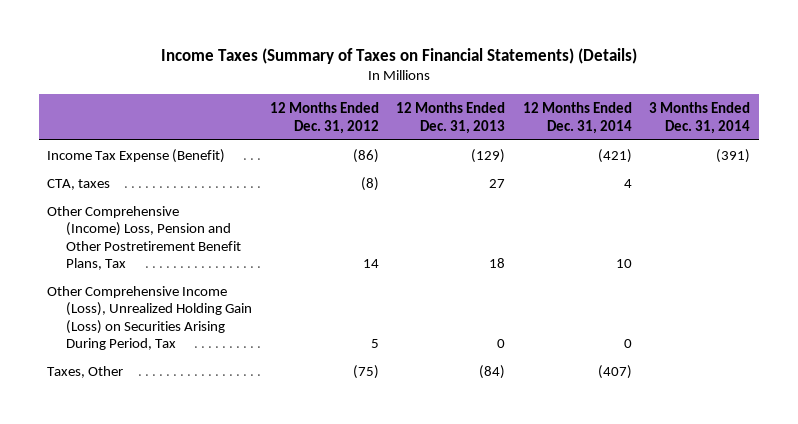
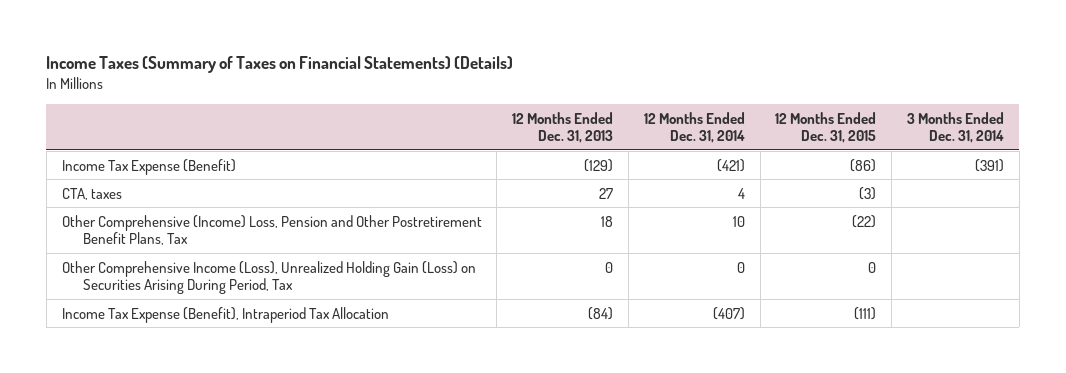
- | 12 Months Ended Dec. 31, 2012 | 12 Months Ended Dec. 31, 2013 | 12 Months Ended Dec. 31, 2014 | 3 Months Ended Dec. 31, 2014
+ | 12 Months Ended Dec. 31, 2013 | 12 Months Ended Dec. 31, 2014 | 12 Months Ended Dec. 31, 2015 | 3 Months Ended Dec. 31, 2014
- Taxes, Other | (75) | (84) | (407) |
+ Income Tax Expense (Benefit), Intraperiod Tax Allocation | (84) | (407) | (111) |

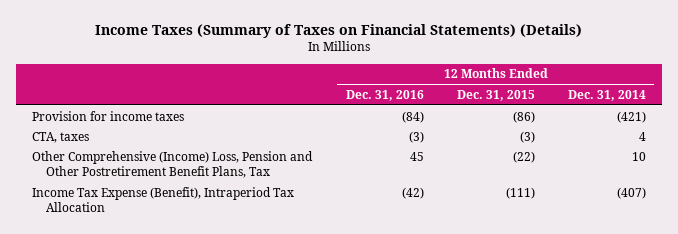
- | 12 Months Ended Dec. 31, 2013 | 12 Months Ended Dec. 31, 2014 | 12 Months Ended Dec. 31, 2015 | 3 Months Ended Dec. 31, 2014
+ | 12 Months Ended Dec. 31, 2016 | 12 Months Ended Dec. 31, 2015 | 12 Months Ended Dec. 31, 2014
- Income Tax Expense (Benefit) | (129) | (421) | (86) | (391)
+ Provision for income taxes | (84) | (86) | (421)
- Other Comprehensive Income (Loss), Unrealized Holding Gain (Loss) on Securities Arising During Period, Tax | 0 | 0 | 0 |

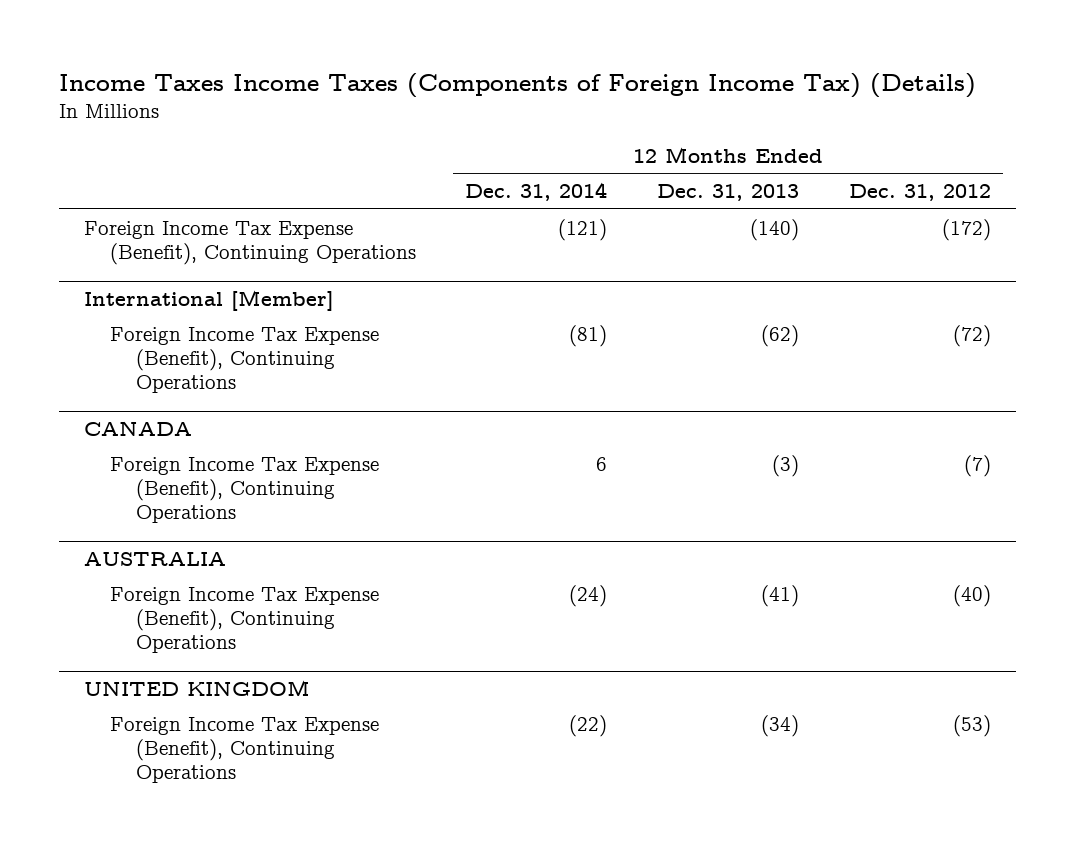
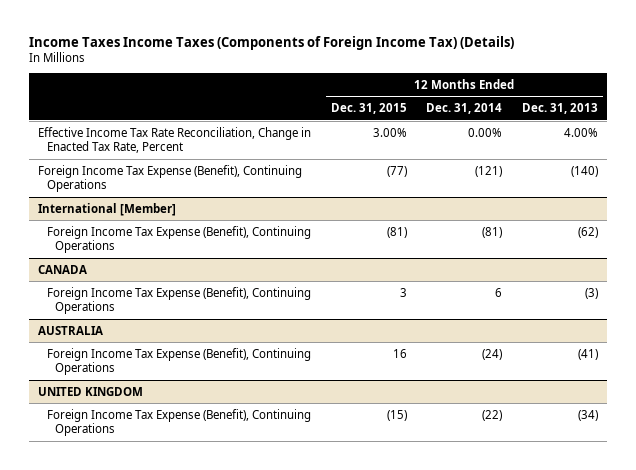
- | 12 Months Ended Dec. 31, 2014 | 12 Months Ended Dec. 31, 2013 | 12 Months Ended Dec. 31, 2012
+ | 12 Months Ended Dec. 31, 2015 | 12 Months Ended Dec. 31, 2014 | 12 Months Ended Dec. 31, 2013
+ Effective Income Tax Rate Reconciliation, Change in Enacted Tax Rate, Percent | 3.00% | 0.00% | 4.00%

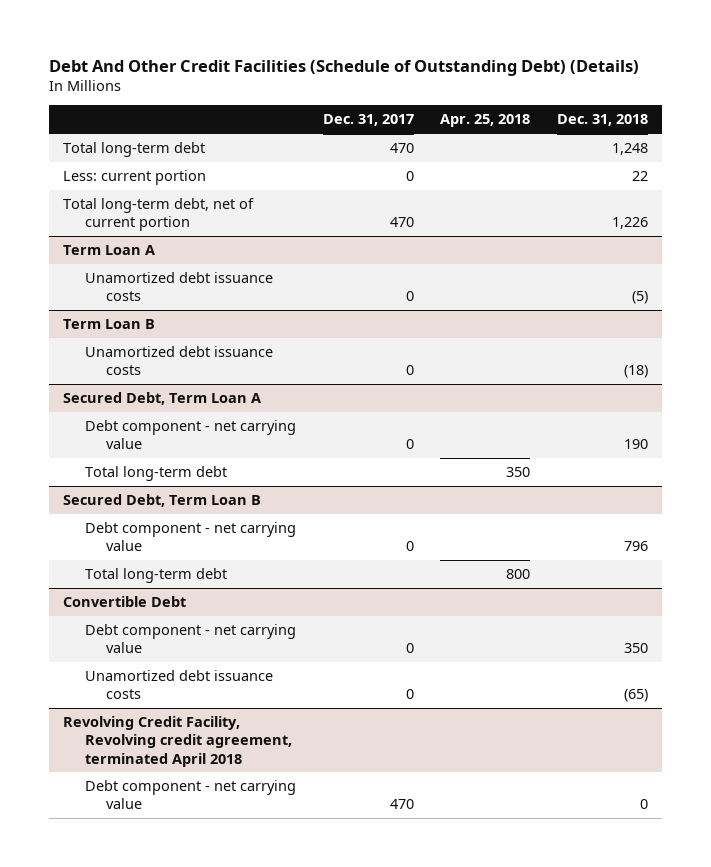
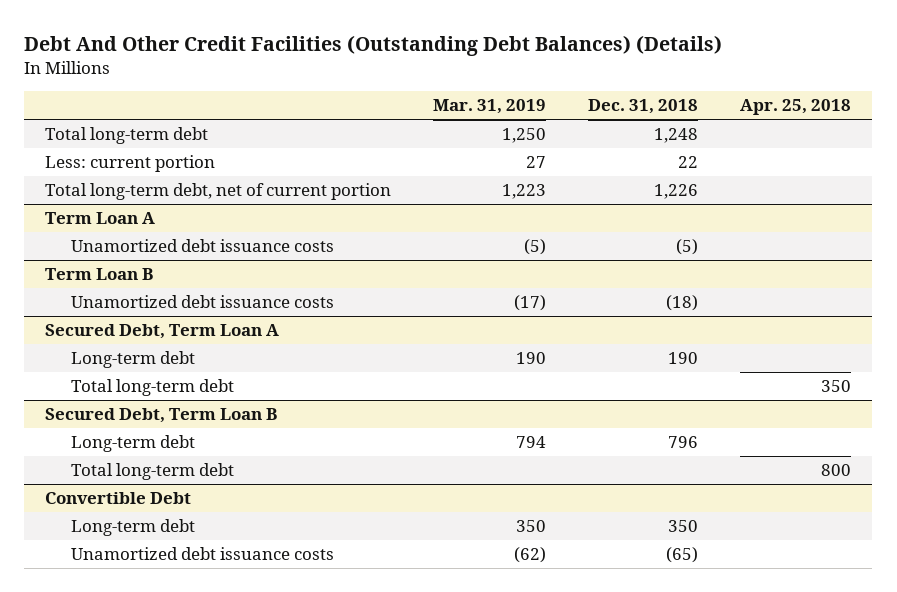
- Debt And Other Credit Facilities (Schedule of Outstanding Debt) (Details)
+ Debt And Other Credit Facilities (Outstanding Debt Balances) (Details)
- | Dec. 31, 2017 | Apr. 25, 2018 | Dec. 31, 2018
+ | Mar. 31, 2019 | Dec. 31, 2018 | Apr. 25, 2018
@ Secured Debt, Term Loan A
- Debt component - net carrying value | 0 | | 190
+ Long-term debt | 190 | 190 |
@ Secured Debt, Term Loan B
- Debt component - net carrying value | 0 | | 796
+ Long-term debt | 794 | 796 |
@ Convertible Debt
- Debt component - net carrying value | 0 | | 350
+ Long-term debt | 350 | 350 |
- Revolving Credit Facility, Revolving credit agreement, terminated April 2018
- Debt component - net carrying value | 470 | | 0

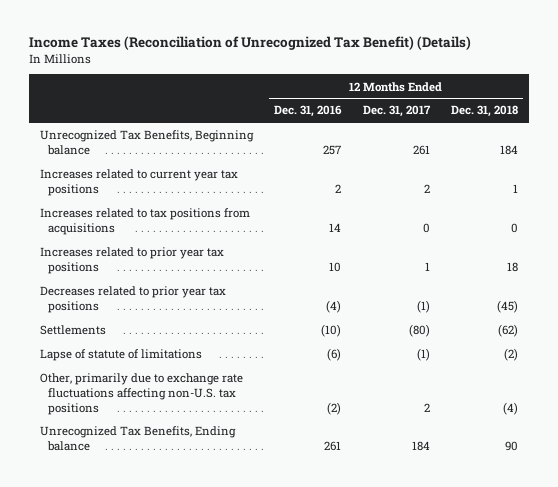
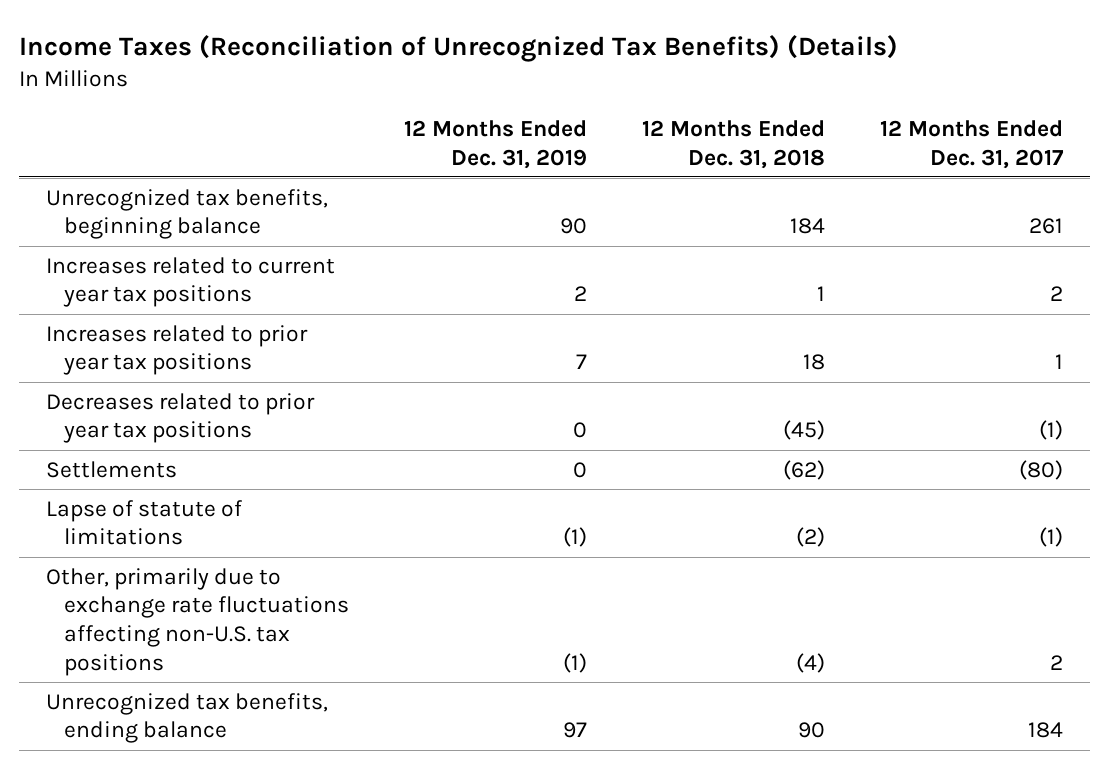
- Income Taxes (Reconciliation of Unrecognized Tax Benefit) (Details)
+ Income Taxes (Reconciliation of Unrecognized Tax Benefits) (Details)
- | 12 Months Ended Dec. 31, 2016 | 12 Months Ended Dec. 31, 2017 | 12 Months Ended Dec. 31, 2018
+ | 12 Months Ended Dec. 31, 2019 | 12 Months Ended Dec. 31, 2018 | 12 Months Ended Dec. 31, 2017
- Unrecognized Tax Benefits, Beginning balance | 257 | 261 | 184
+ Unrecognized tax benefits, beginning balance | 90 | 184 | 261
- Increases related to tax positions from acquisitions | 14 | 0 | 0
- Unrecognized Tax Benefits, Ending balance | 261 | 184 | 90
+ Unrecognized tax benefits, ending balance | 97 | 90 | 184

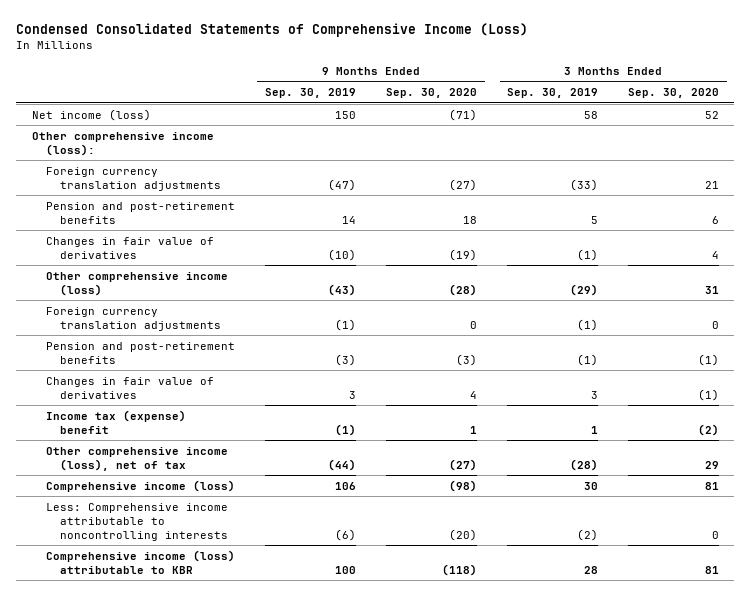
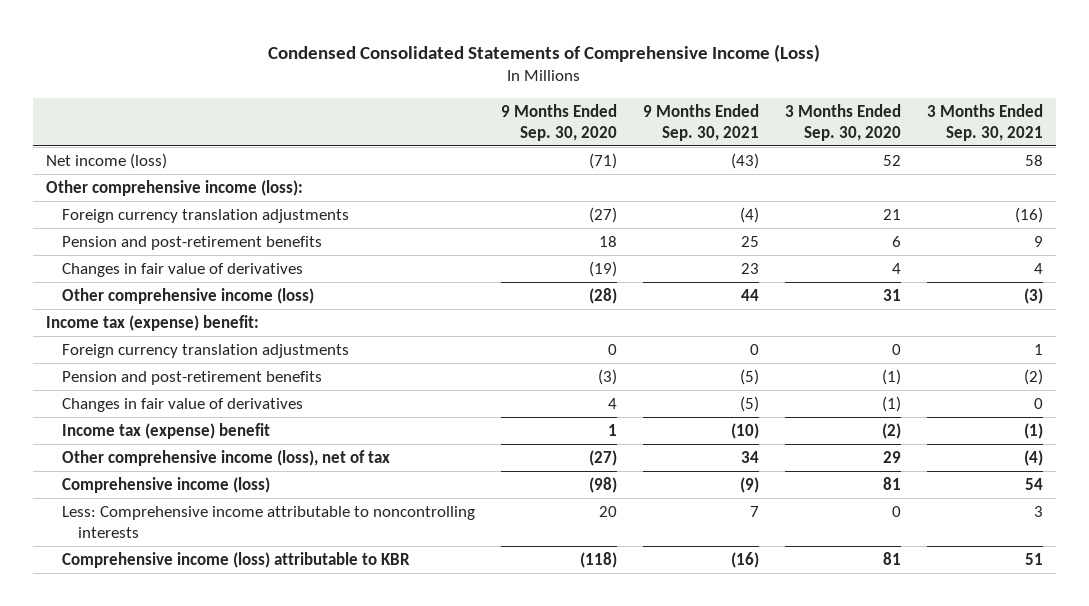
- | 9 Months Ended Sep. 30, 2019 | 9 Months Ended Sep. 30, 2020 | 3 Months Ended Sep. 30, 2019 | 3 Months Ended Sep. 30, 2020
+ | 9 Months Ended Sep. 30, 2020 | 9 Months Ended Sep. 30, 2021 | 3 Months Ended Sep. 30, 2020 | 3 Months Ended Sep. 30, 2021
+ Income tax (expense) benefit:
- Less: Comprehensive income attributable to noncontrolling interests | (6) | (20) | (2) | 0
+ Less: Comprehensive income attributable to noncontrolling interests | 20 | 7 | 0 | 3

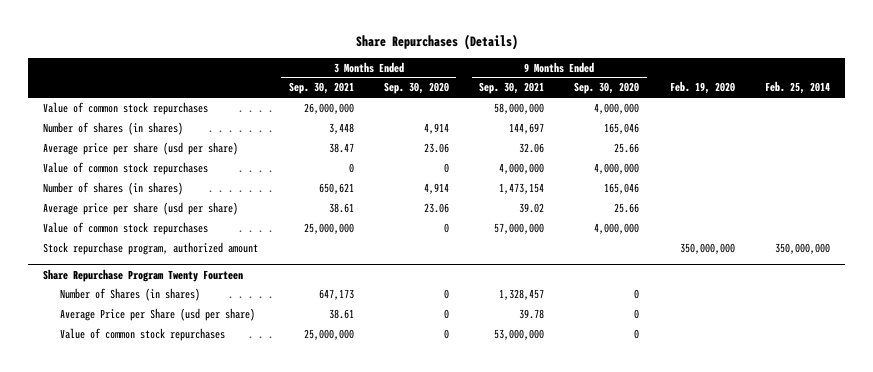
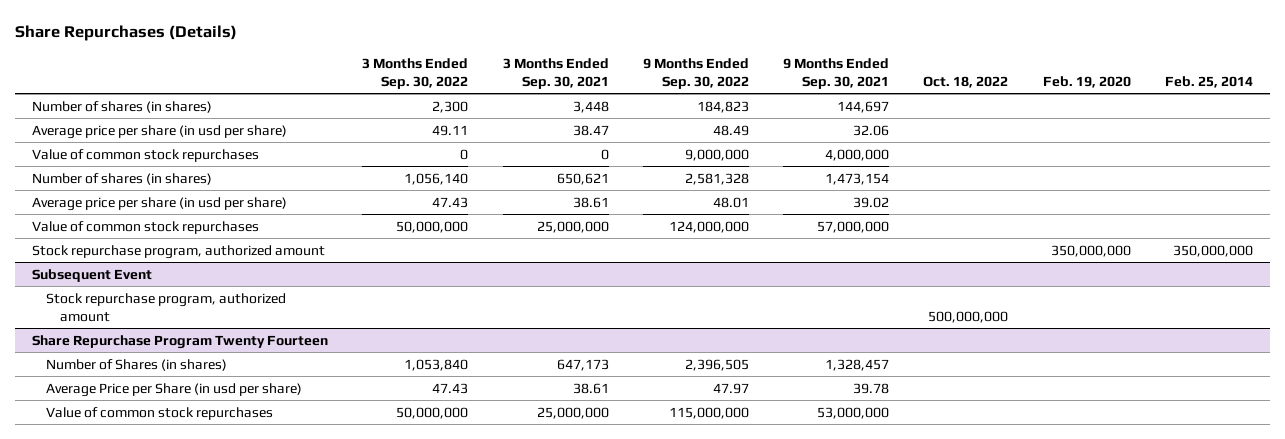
- | 3 Months Ended Sep. 30, 2021 | 3 Months Ended Sep. 30, 2020 | 9 Months Ended Sep. 30, 2021 | 9 Months Ended Sep. 30, 2020 | Feb. 19, 2020 | Feb. 25, 2014
+ | 3 Months Ended Sep. 30, 2022 | 3 Months Ended Sep. 30, 2021 | 9 Months Ended Sep. 30, 2022 | 9 Months Ended Sep. 30, 2021 | Oct. 18, 2022 | Feb. 19, 2020 | Feb. 25, 2014
- Value of common stock repurchases | 26,000,000 | | 58,000,000 | 4,000,000 | |
- Average price per share (usd per share) | 38.47 | 23.06 | 32.06 | 25.66 | |
+ Average price per share (in usd per share) | 49.11 | 38.47 | 48.49 | 32.06 | | |
- Average price per share (usd per share) | 38.61 | 23.06 | 39.02 | 25.66 | |
+ Average price per share (in usd per share) | 47.43 | 38.61 | 48.01 | 39.02 | | |
+ Subsequent Event
+ Stock repurchase program, authorized amount | | | | | 500,000,000 | |
@ Share Repurchase Program Twenty Fourteen
- Average Price per Share (usd per share) | 38.61 | 0 | 39.78 | 0 | |
+ Average Price per Share (in usd per share) | 47.43 | 38.61 | 47.97 | 39.78 | | |

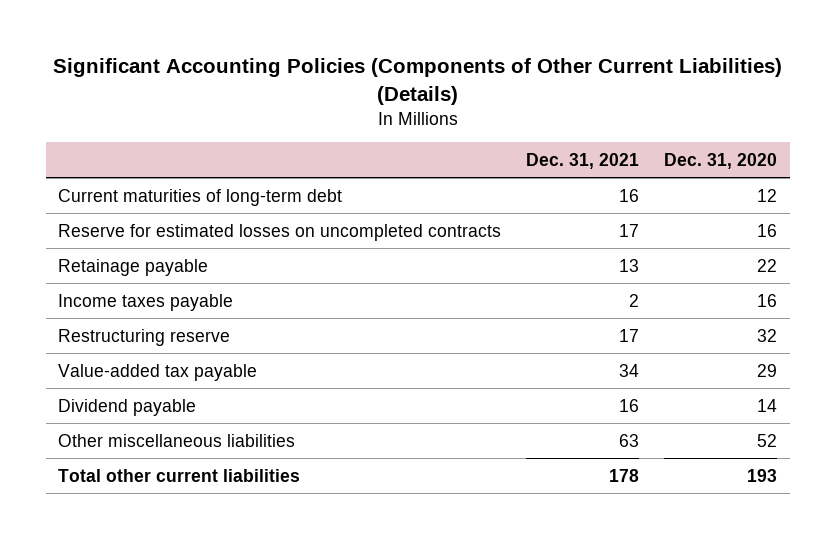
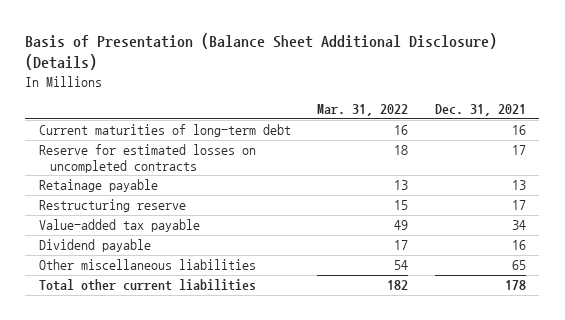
- Significant Accounting Policies (Components of Other Current Liabilities) (Details)
+ Basis of Presentation (Balance Sheet Additional Disclosure) (Details)
- | Dec. 31, 2021 | Dec. 31, 2020
+ | Mar. 31, 2022 | Dec. 31, 2021
- Income taxes payable | 2 | 16
- Other miscellaneous liabilities | 63 | 52
+ Other miscellaneous liabilities | 54 | 65

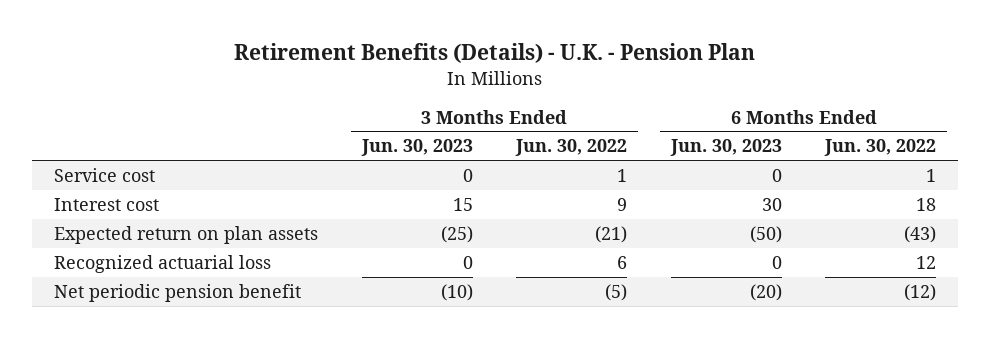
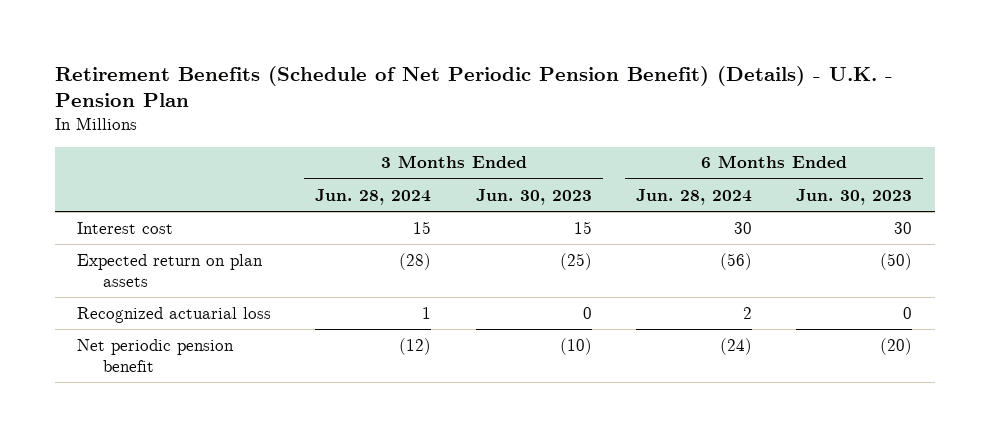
- Retirement Benefits (Details) - U.K. - Pension Plan
+ Retirement Benefits (Schedule of Net Periodic Pension Benefit) (Details) - U.K. - Pension Plan
- | 3 Months Ended Jun. 30, 2023 | 3 Months Ended Jun. 30, 2022 | 6 Months Ended Jun. 30, 2023 | 6 Months Ended Jun. 30, 2022
+ | 3 Months Ended Jun. 28, 2024 | 3 Months Ended Jun. 30, 2023 | 6 Months Ended Jun. 28, 2024 | 6 Months Ended Jun. 30, 2023
- Service cost | 0 | 1 | 0 | 1

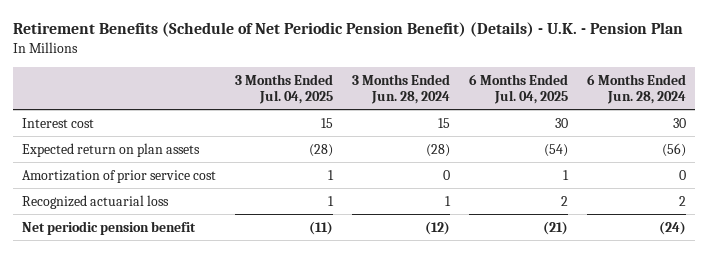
- | 3 Months Ended Jun. 28, 2024 | 3 Months Ended Jun. 30, 2023 | 6 Months Ended Jun. 28, 2024 | 6 Months Ended Jun. 30, 2023
+ | 3 Months Ended Jul. 04, 2025 | 3 Months Ended Jun. 28, 2024 | 6 Months Ended Jul. 04, 2025 | 6 Months Ended Jun. 28, 2024
+ Amortization of prior service cost | 1 | 0 | 1 | 0

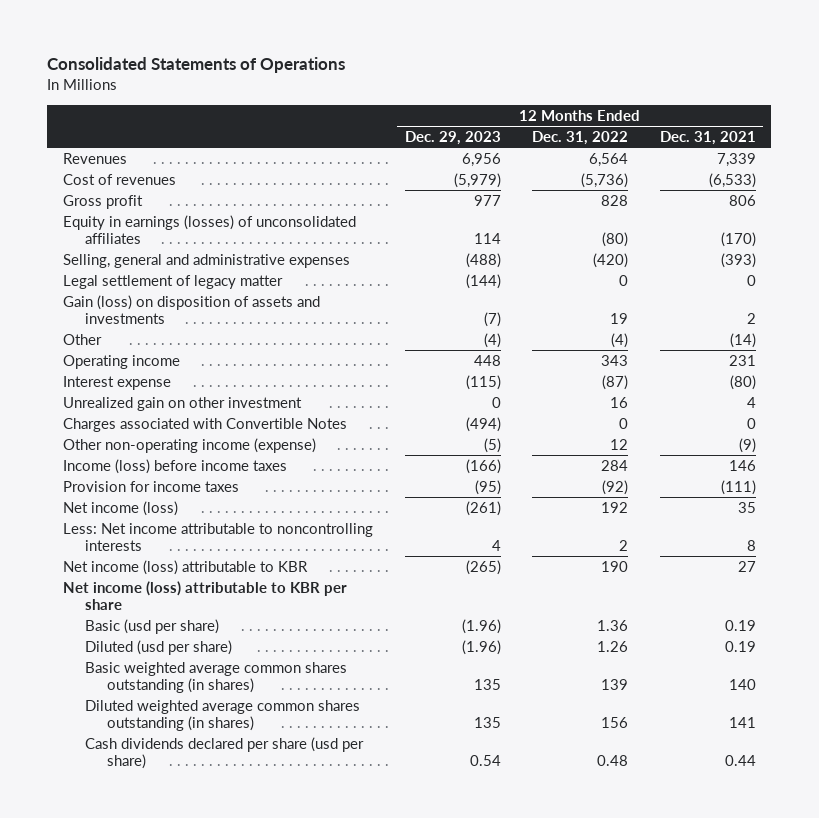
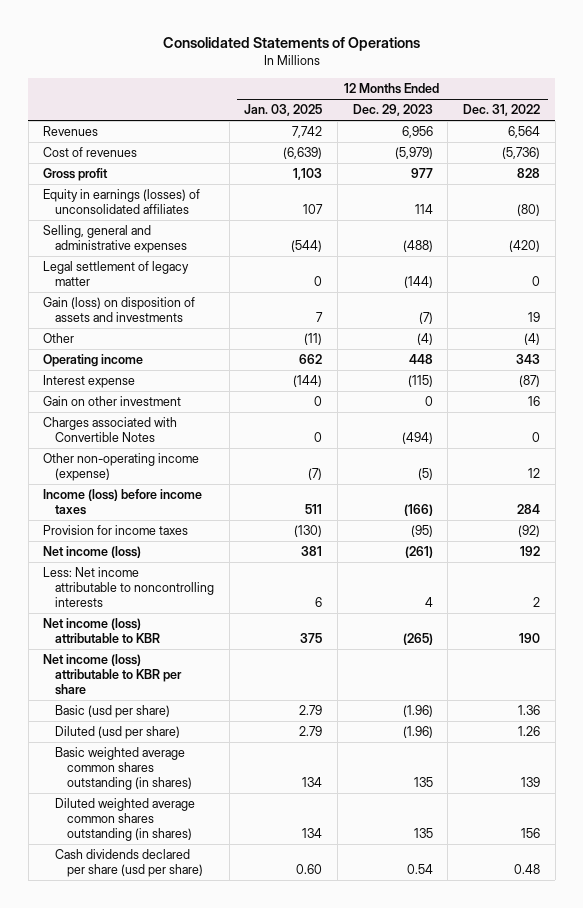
- | 12 Months Ended Dec. 29, 2023 | 12 Months Ended Dec. 31, 2022 | 12 Months Ended Dec. 31, 2021
+ | 12 Months Ended Jan. 03, 2025 | 12 Months Ended Dec. 29, 2023 | 12 Months Ended Dec. 31, 2022
- Unrealized gain on other investment | 0 | 16 | 4
+ Gain on other investment | 0 | 0 | 16

